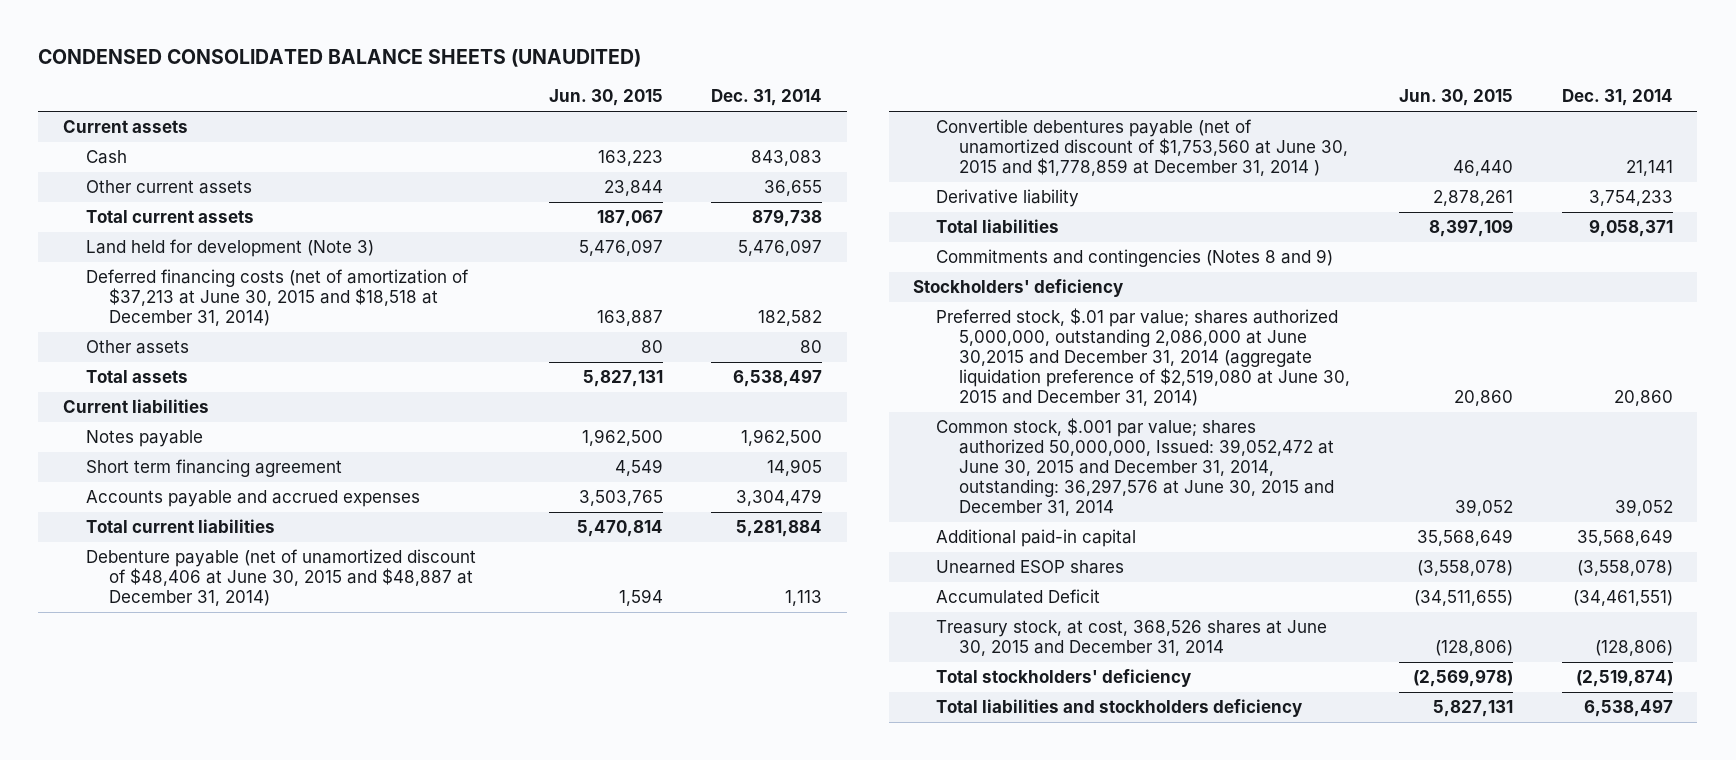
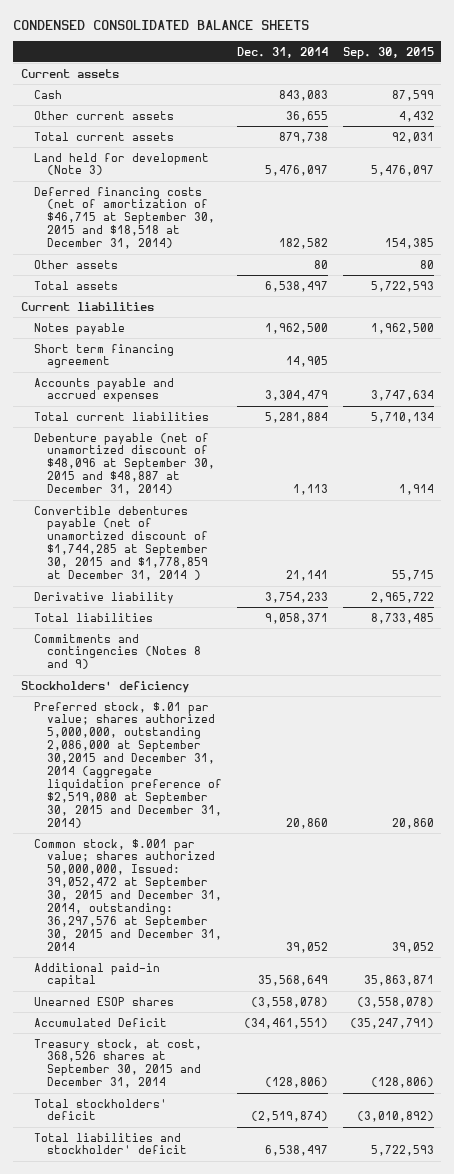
- CONDENSED CONSOLIDATED BALANCE SHEETS (UNAUDITED)
+ CONDENSED CONSOLIDATED BALANCE SHEETS
- | Jun. 30, 2015 | Dec. 31, 2014
+ | Dec. 31, 2014 | Sep. 30, 2015
- Deferred financing costs (net of amortization of $37,213 at June 30, 2015 and $18,518 at December 31, 2014) | 163,887 | 182,582
+ Deferred financing costs (net of amortization of $46,715 at September 30, 2015 and $18,518 at December 31, 2014) | 182,582 | 154,385
- Debenture payable (net of unamortized discount of $48,406 at June 30, 2015 and $48,887 at December 31, 2014) | 1,594 | 1,113
- Convertible debentures payable (net of unamortized discount of $1,753,560 at June 30, 2015 and $1,778,859 at December 31, 2014 ) | 46,440 | 21,141
+ Debenture payable (net of unamortized discount of $48,096 at September 30, 2015 and $48,887 at December 31, 2014) | 1,113 | 1,914
+ Convertible debentures payable (net of unamortized discount of $1,744,285 at September 30, 2015 and $1,778,859 at December 31, 2014 ) | 21,141 | 55,715
- Preferred stock, $.01 par value; shares authorized 5,000,000, outstanding 2,086,000 at June 30,2015 and December 31, 2014 (aggregate liquidation preference of $2,519,080 at June 30, 2015 and December 31, 2014) | 20,860 | 20,860
- Common stock, $.001 par value; shares authorized 50,000,000, Issued: 39,052,472 at June 30, 2015 and December 31, 2014, outstanding: 36,297,576 at June 30, 2015 and December 31, 2014 | 39,052 | 39,052
+ Preferred stock, $.01 par value; shares authorized 5,000,000, outstanding 2,086,000 at September 30,2015 and December 31, 2014 (aggregate liquidation preference of $2,519,080 at September 30, 2015 and December 31, 2014) | 20,860 | 20,860
+ Common stock, $.001 par value; shares authorized 50,000,000, Issued: 39,052,472 at September 30, 2015 and December 31, 2014, outstanding: 36,297,576 at September 30, 2015 and December 31, 2014 | 39,052 | 39,052
- Treasury stock, at cost, 368,526 shares at June 30, 2015 and December 31, 2014 | (128,806) | (128,806)
- Total stockholders' deficiency | (2,569,978) | (2,519,874)
- Total liabilities and stockholders deficiency | 5,827,131 | 6,538,497
+ Treasury stock, at cost, 368,526 shares at September 30, 2015 and December 31, 2014 | (128,806) | (128,806)
+ Total stockholders' deficit | (2,519,874) | (3,010,892)
+ Total liabilities and stockholder' deficit | 6,538,497 | 5,722,593

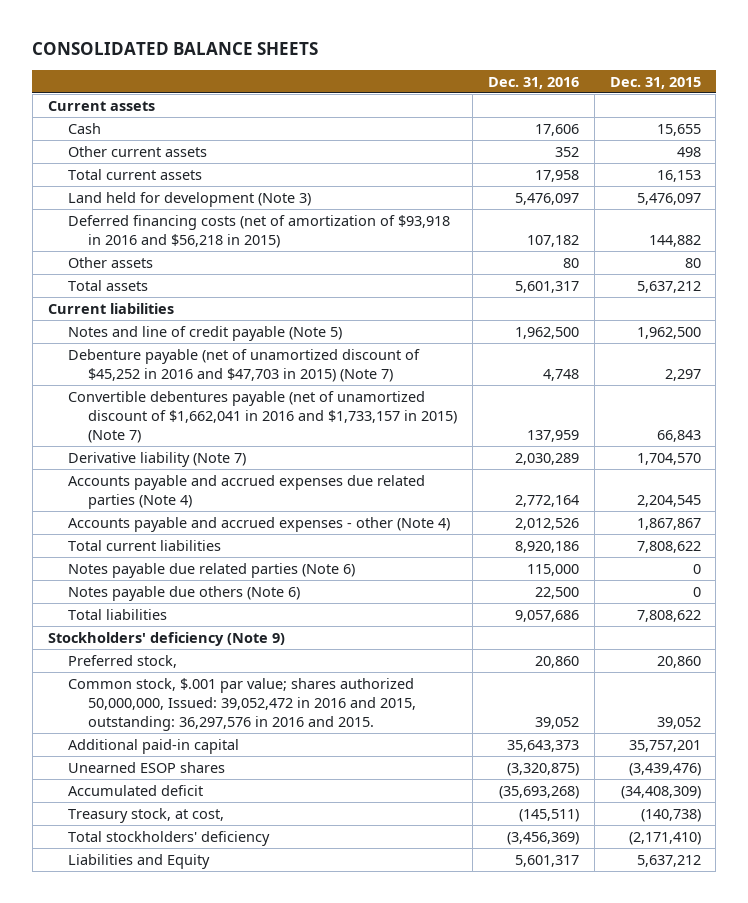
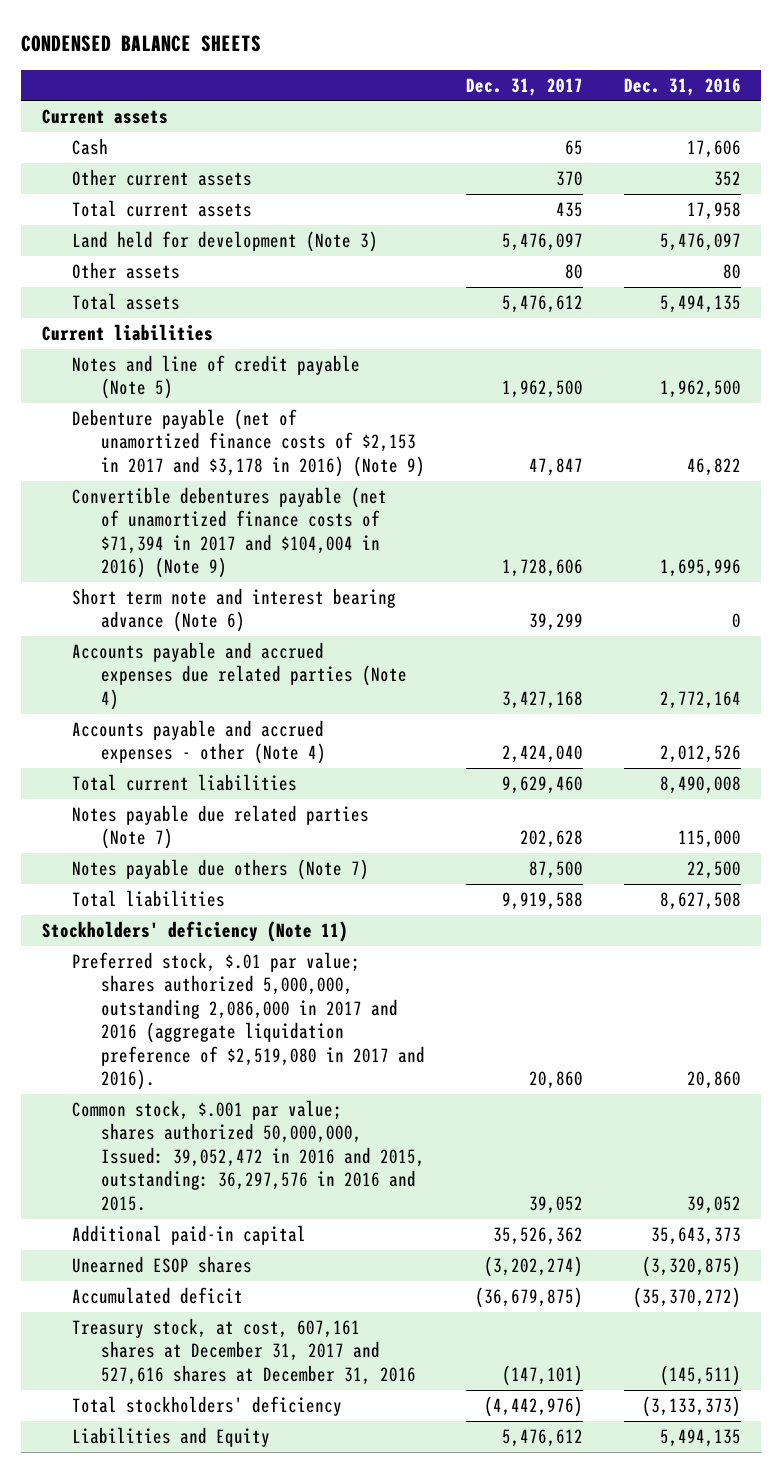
- CONSOLIDATED BALANCE SHEETS
+ CONDENSED BALANCE SHEETS
- | Dec. 31, 2016 | Dec. 31, 2015
+ | Dec. 31, 2017 | Dec. 31, 2016
- Deferred financing costs (net of amortization of $93,918 in 2016 and $56,218 in 2015) | 107,182 | 144,882
- Total assets | 5,601,317 | 5,637,212
+ Total assets | 5,476,612 | 5,494,135
- Debenture payable (net of unamortized discount of $45,252 in 2016 and $47,703 in 2015) (Note 7) | 4,748 | 2,297
- Convertible debentures payable (net of unamortized discount of $1,662,041 in 2016 and $1,733,157 in 2015) (Note 7) | 137,959 | 66,843
- Derivative liability (Note 7) | 2,030,289 | 1,704,570
+ Debenture payable (net of unamortized finance costs of $2,153 in 2017 and $3,178 in 2016) (Note 9) | 47,847 | 46,822
+ Convertible debentures payable (net of unamortized finance costs of $71,394 in 2017 and $104,004 in 2016) (Note 9) | 1,728,606 | 1,695,996
+ Short term note and interest bearing advance (Note 6) | 39,299 | 0
- Total current liabilities | 8,920,186 | 7,808,622
- Notes payable due related parties (Note 6) | 115,000 | 0
- Notes payable due others (Note 6) | 22,500 | 0
- Total liabilities | 9,057,686 | 7,808,622
- Stockholders' deficiency (Note 9)
- Preferred stock, | 20,860 | 20,860
+ Total current liabilities | 9,629,460 | 8,490,008
+ Notes payable due related parties (Note 7) | 202,628 | 115,000
+ Notes payable due others (Note 7) | 87,500 | 22,500
+ Total liabilities | 9,919,588 | 8,627,508
+ Stockholders' deficiency (Note 11)
+ Preferred stock, $.01 par value; shares authorized 5,000,000, outstanding 2,086,000 in 2017 and 2016 (aggregate liquidation preference of $2,519,080 in 2017 and 2016). | 20,860 | 20,860
- Accumulated deficit | (35,693,268) | (34,408,309)
- Treasury stock, at cost, | (145,511) | (140,738)
- Total stockholders' deficiency | (3,456,369) | (2,171,410)
- Liabilities and Equity | 5,601,317 | 5,637,212
+ Accumulated deficit | (36,679,875) | (35,370,272)
+ Treasury stock, at cost, 607,161 shares at December 31, 2017 and 527,616 shares at December 31, 2016 | (147,101) | (145,511)
+ Total stockholders' deficiency | (4,442,976) | (3,133,373)
+ Liabilities and Equity | 5,476,612 | 5,494,135

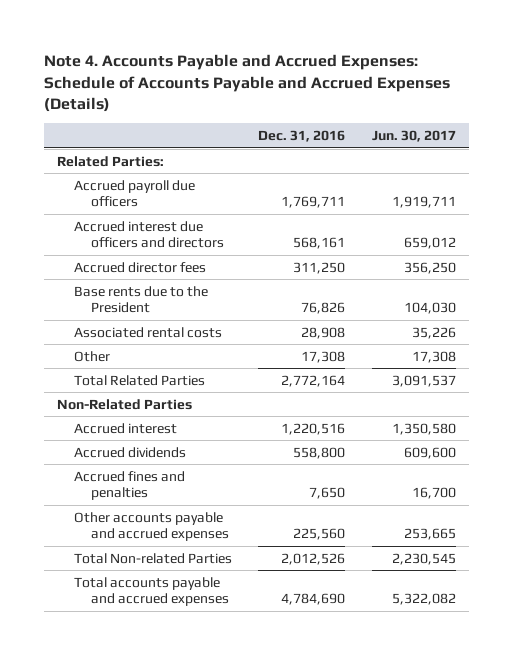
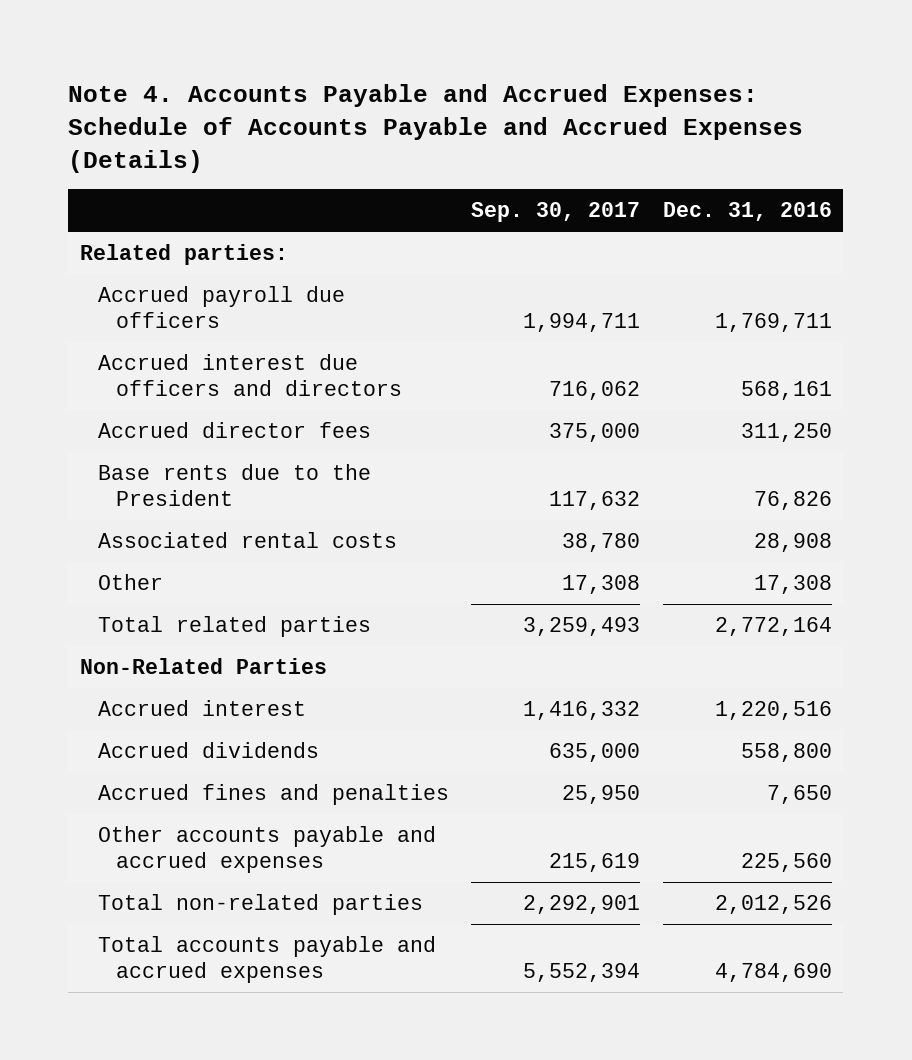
- | Dec. 31, 2016 | Jun. 30, 2017
+ | Sep. 30, 2017 | Dec. 31, 2016
- Related Parties:
+ Related parties:
- Total Related Parties | 2,772,164 | 3,091,537
+ Total related parties | 3,259,493 | 2,772,164
- Total Non-related Parties | 2,012,526 | 2,230,545
+ Total non-related parties | 2,292,901 | 2,012,526

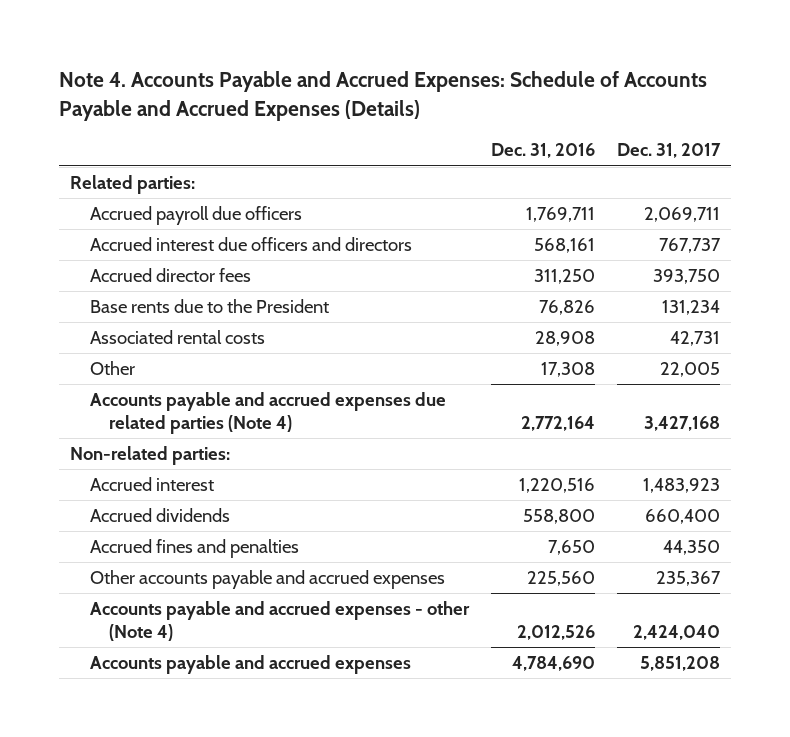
- | Sep. 30, 2017 | Dec. 31, 2016
+ | Dec. 31, 2016 | Dec. 31, 2017
- Total related parties | 3,259,493 | 2,772,164
- Non-Related Parties
+ Accounts payable and accrued expenses due related parties (Note 4) | 2,772,164 | 3,427,168
+ Non-related parties:
- Total non-related parties | 2,292,901 | 2,012,526
- Total accounts payable and accrued expenses | 5,552,394 | 4,784,690
+ Accounts payable and accrued expenses - other (Note 4) | 2,012,526 | 2,424,040
+ Accounts payable and accrued expenses | 4,784,690 | 5,851,208

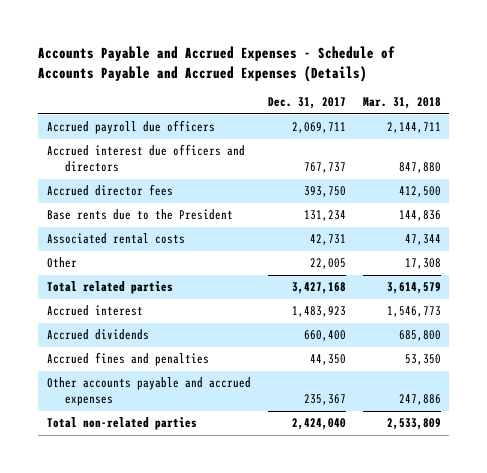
- Note 4. Accounts Payable and Accrued Expenses: Schedule of Accounts Payable and Accrued Expenses (Details)
+ Accounts Payable and Accrued Expenses - Schedule of Accounts Payable and Accrued Expenses (Details)
- | Dec. 31, 2016 | Dec. 31, 2017
+ | Dec. 31, 2017 | Mar. 31, 2018
- Related parties:
- Accounts payable and accrued expenses due related parties (Note 4) | 2,772,164 | 3,427,168
- Non-related parties:
+ Total related parties | 3,427,168 | 3,614,579
- Accounts payable and accrued expenses - other (Note 4) | 2,012,526 | 2,424,040
- Accounts payable and accrued expenses | 4,784,690 | 5,851,208
+ Total non-related parties | 2,424,040 | 2,533,809

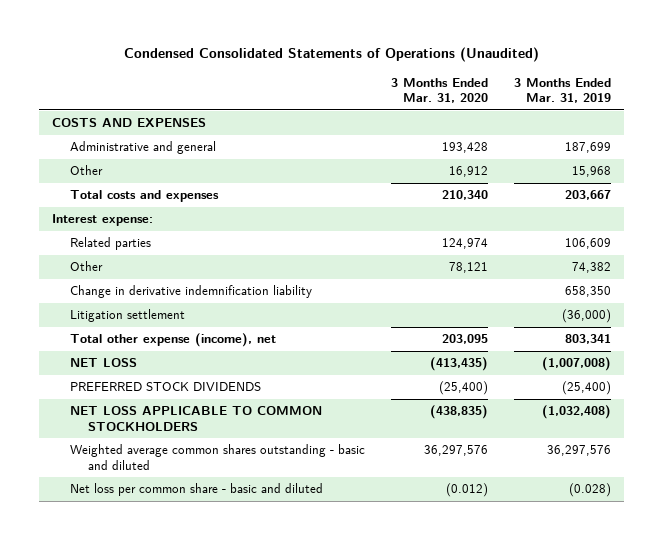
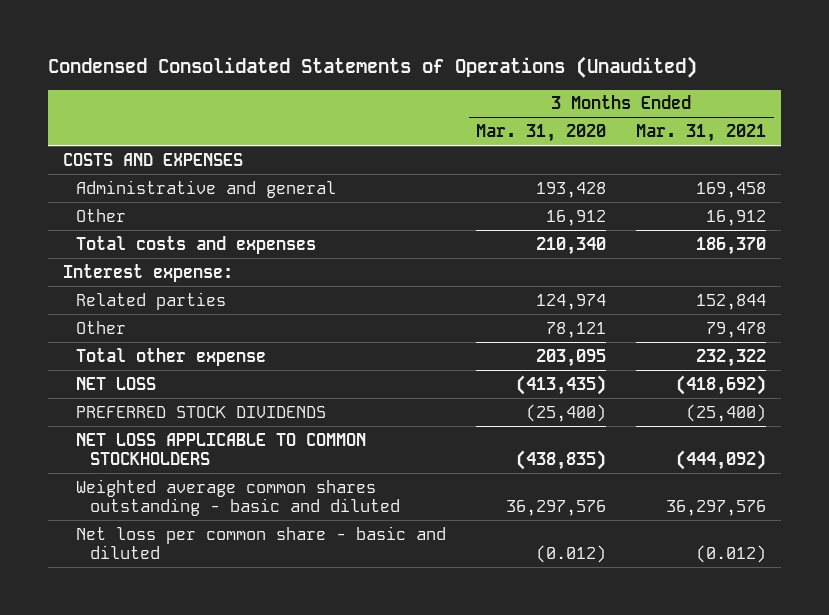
- | 3 Months Ended Mar. 31, 2020 | 3 Months Ended Mar. 31, 2019
+ | 3 Months Ended Mar. 31, 2020 | 3 Months Ended Mar. 31, 2021
- Change in derivative indemnification liability | | 658,350
- Litigation settlement | | (36,000)
- Total other expense (income), net | 203,095 | 803,341
+ Total other expense | 203,095 | 232,322

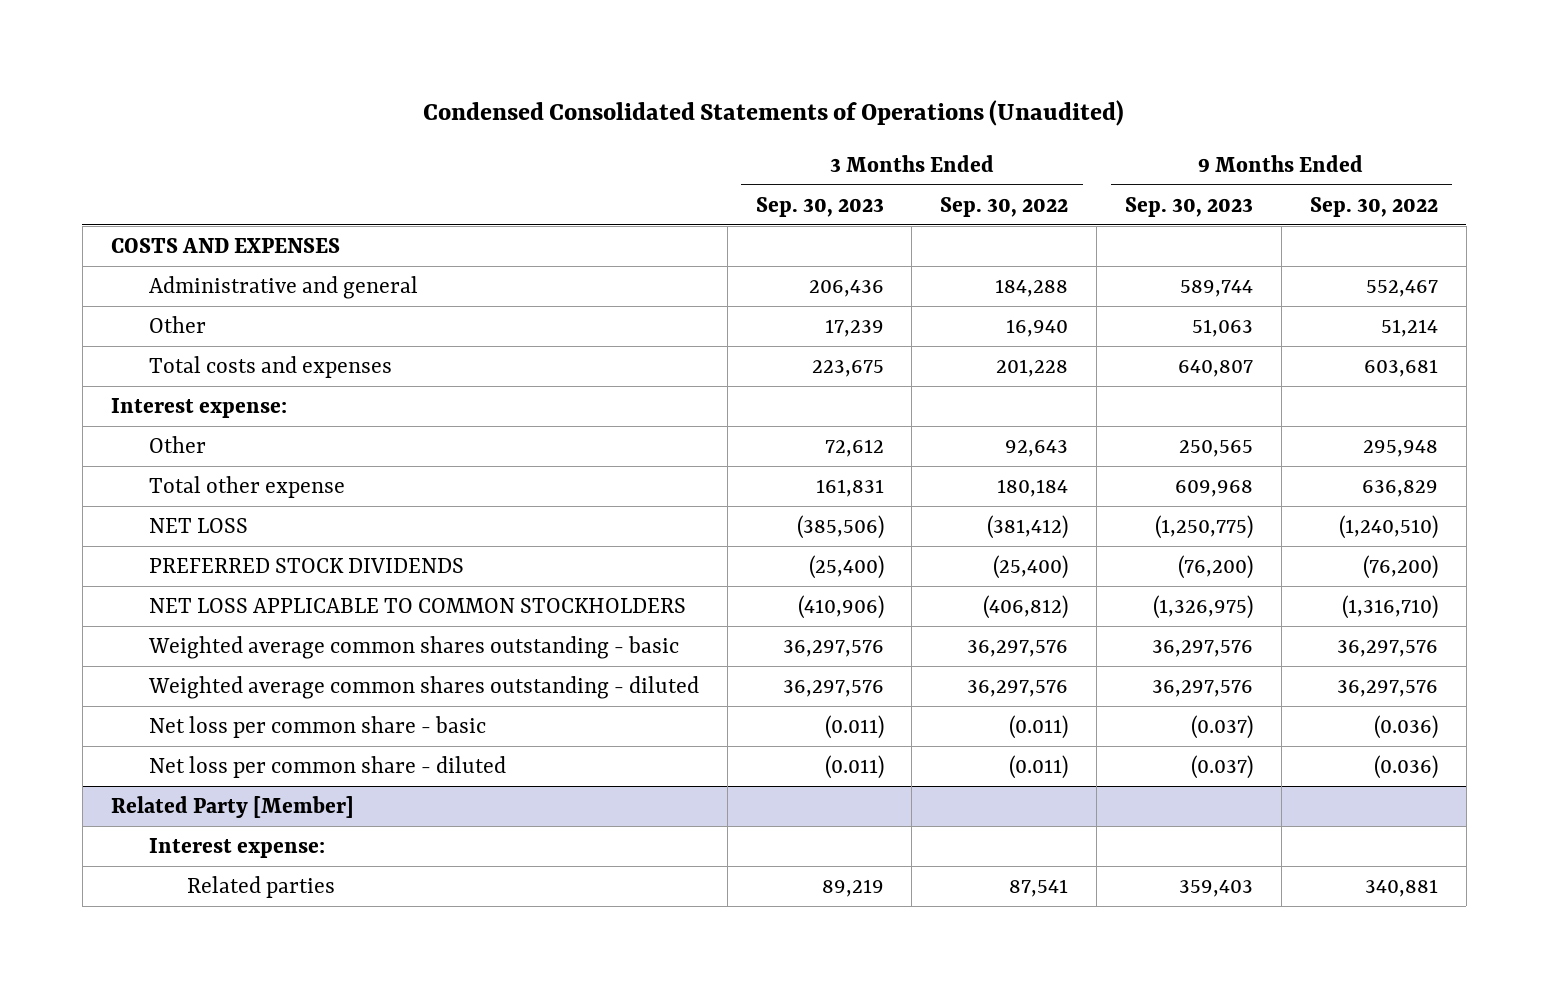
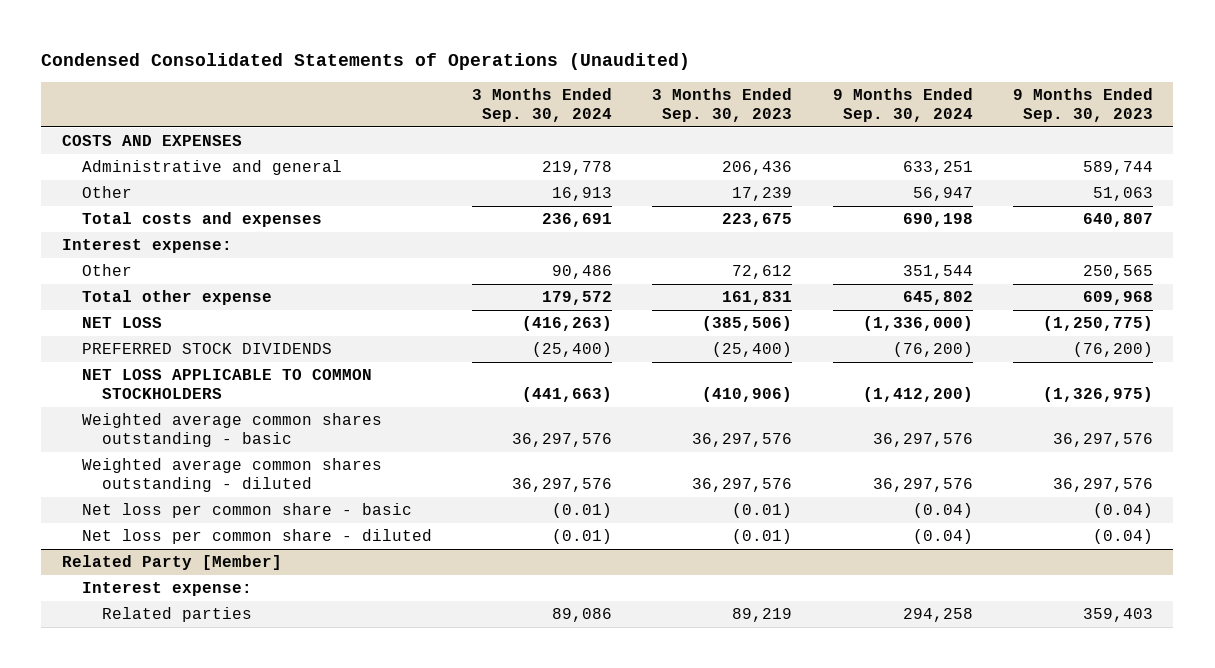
- | 3 Months Ended Sep. 30, 2023 | 3 Months Ended Sep. 30, 2022 | 9 Months Ended Sep. 30, 2023 | 9 Months Ended Sep. 30, 2022
+ | 3 Months Ended Sep. 30, 2024 | 3 Months Ended Sep. 30, 2023 | 9 Months Ended Sep. 30, 2024 | 9 Months Ended Sep. 30, 2023
- Net loss per common share - basic | (0.011) | (0.011) | (0.037) | (0.036)
- Net loss per common share - diluted | (0.011) | (0.011) | (0.037) | (0.036)
+ Net loss per common share - basic | (0.01) | (0.01) | (0.04) | (0.04)
+ Net loss per common share - diluted | (0.01) | (0.01) | (0.04) | (0.04)

